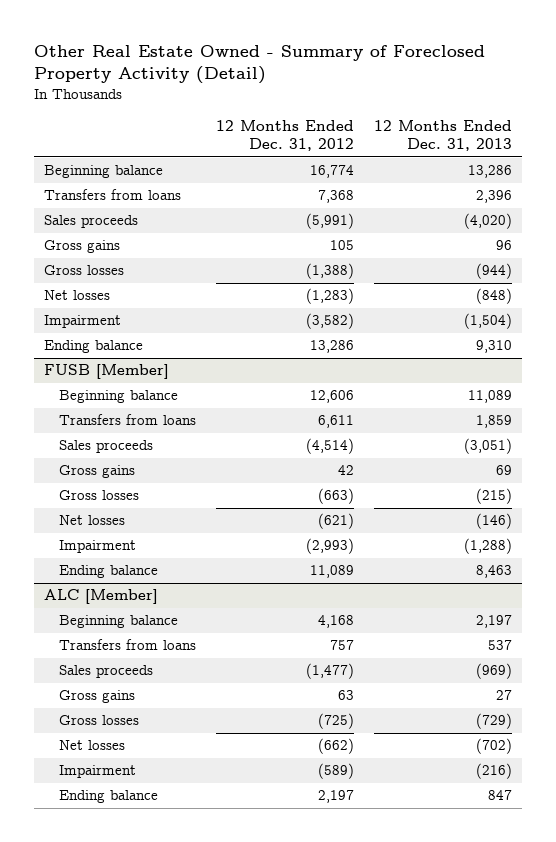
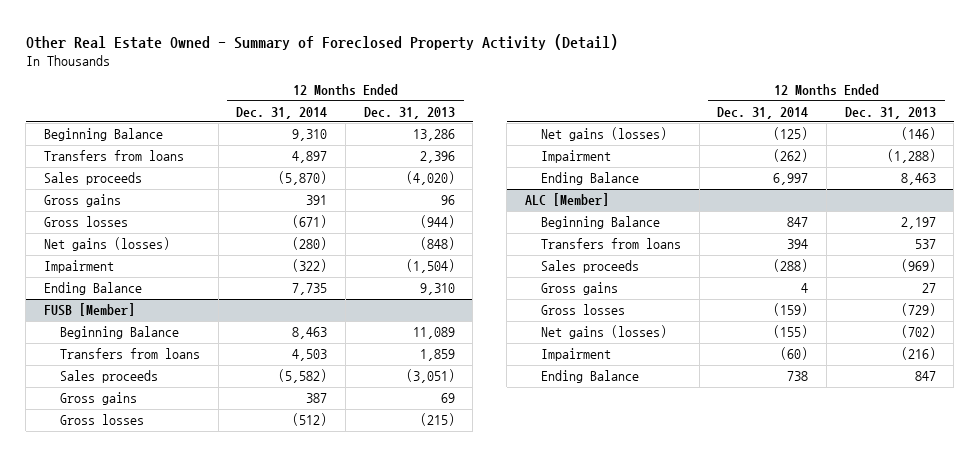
- | 12 Months Ended Dec. 31, 2012 | 12 Months Ended Dec. 31, 2013
+ | 12 Months Ended Dec. 31, 2014 | 12 Months Ended Dec. 31, 2013
- Beginning balance | 16,774 | 13,286
+ Beginning Balance | 9,310 | 13,286
- Net losses | (1,283) | (848)
+ Net gains (losses) | (280) | (848)
- Ending balance | 13,286 | 9,310
+ Ending Balance | 7,735 | 9,310
@ FUSB [Member]
- Beginning balance | 12,606 | 11,089
+ Beginning Balance | 8,463 | 11,089
- Net losses | (621) | (146)
+ Net gains (losses) | (125) | (146)
- Ending balance | 11,089 | 8,463
+ Ending Balance | 6,997 | 8,463
@ ALC [Member]
- Beginning balance | 4,168 | 2,197
+ Beginning Balance | 847 | 2,197
- Net losses | (662) | (702)
+ Net gains (losses) | (155) | (702)
- Ending balance | 2,197 | 847
+ Ending Balance | 738 | 847

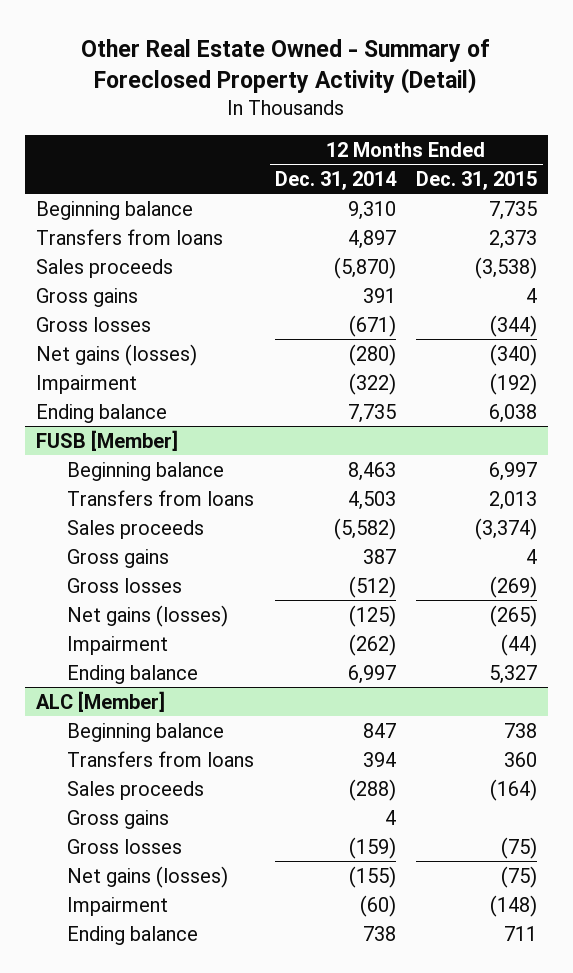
- | 12 Months Ended Dec. 31, 2014 | 12 Months Ended Dec. 31, 2013
+ | 12 Months Ended Dec. 31, 2014 | 12 Months Ended Dec. 31, 2015
- Beginning Balance | 9,310 | 13,286
+ Beginning balance | 9,310 | 7,735
- Ending Balance | 7,735 | 9,310
+ Ending balance | 7,735 | 6,038
@ FUSB [Member]
- Beginning Balance | 8,463 | 11,089
+ Beginning balance | 8,463 | 6,997
- Ending Balance | 6,997 | 8,463
+ Ending balance | 6,997 | 5,327
@ ALC [Member]
- Beginning Balance | 847 | 2,197
+ Beginning balance | 847 | 738
- Ending Balance | 738 | 847
+ Ending balance | 738 | 711

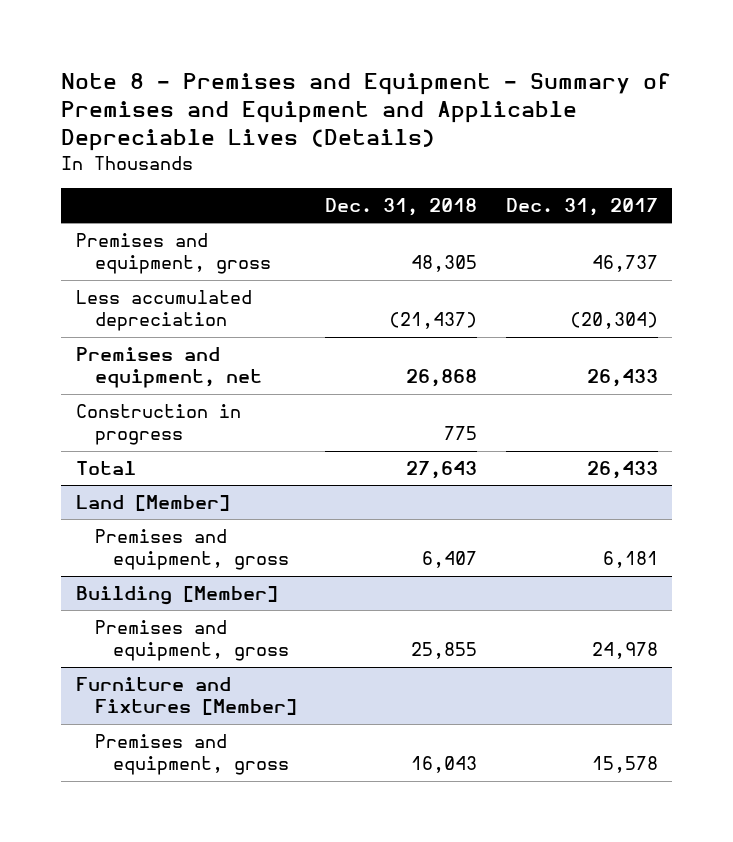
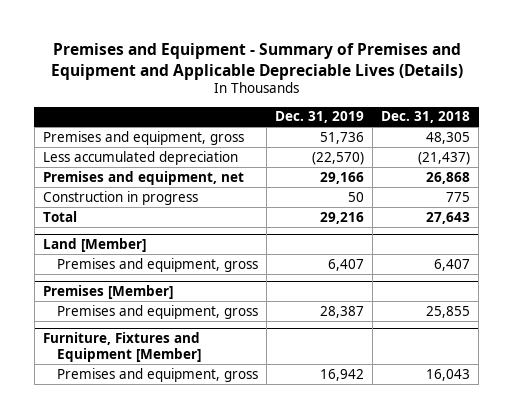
- Note 8 - Premises and Equipment - Summary of Premises and Equipment and Applicable Depreciable Lives (Details)
+ Premises and Equipment - Summary of Premises and Equipment and Applicable Depreciable Lives (Details)
- | Dec. 31, 2018 | Dec. 31, 2017
+ | Dec. 31, 2019 | Dec. 31, 2018
- Building [Member]
+ Premises [Member]
- Furniture and Fixtures [Member]
+ Furniture, Fixtures and Equipment [Member]

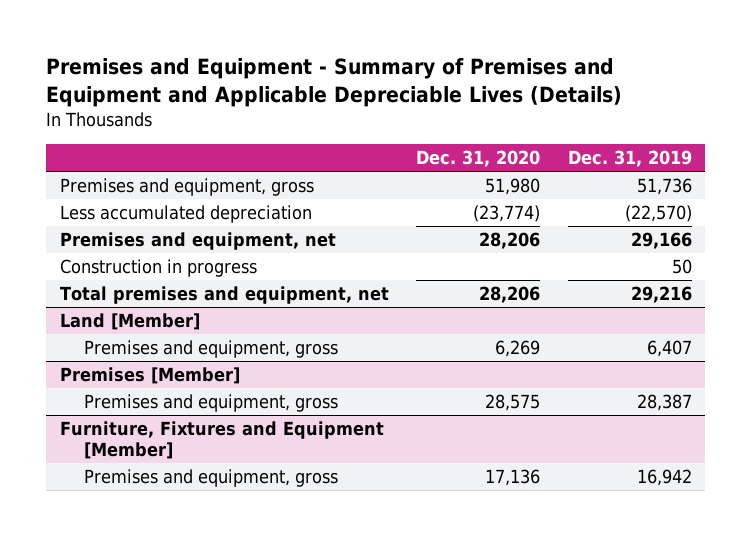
- | Dec. 31, 2019 | Dec. 31, 2018
+ | Dec. 31, 2020 | Dec. 31, 2019
- Total | 29,216 | 27,643
+ Total premises and equipment, net | 28,206 | 29,216

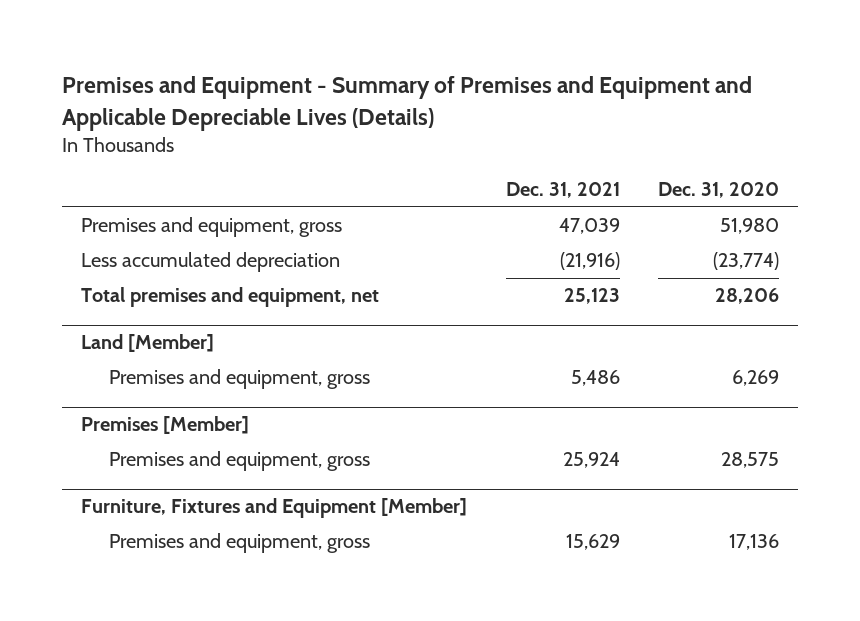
- | Dec. 31, 2020 | Dec. 31, 2019
+ | Dec. 31, 2021 | Dec. 31, 2020
- Premises and equipment, net | 28,206 | 29,166
- Construction in progress | | 50

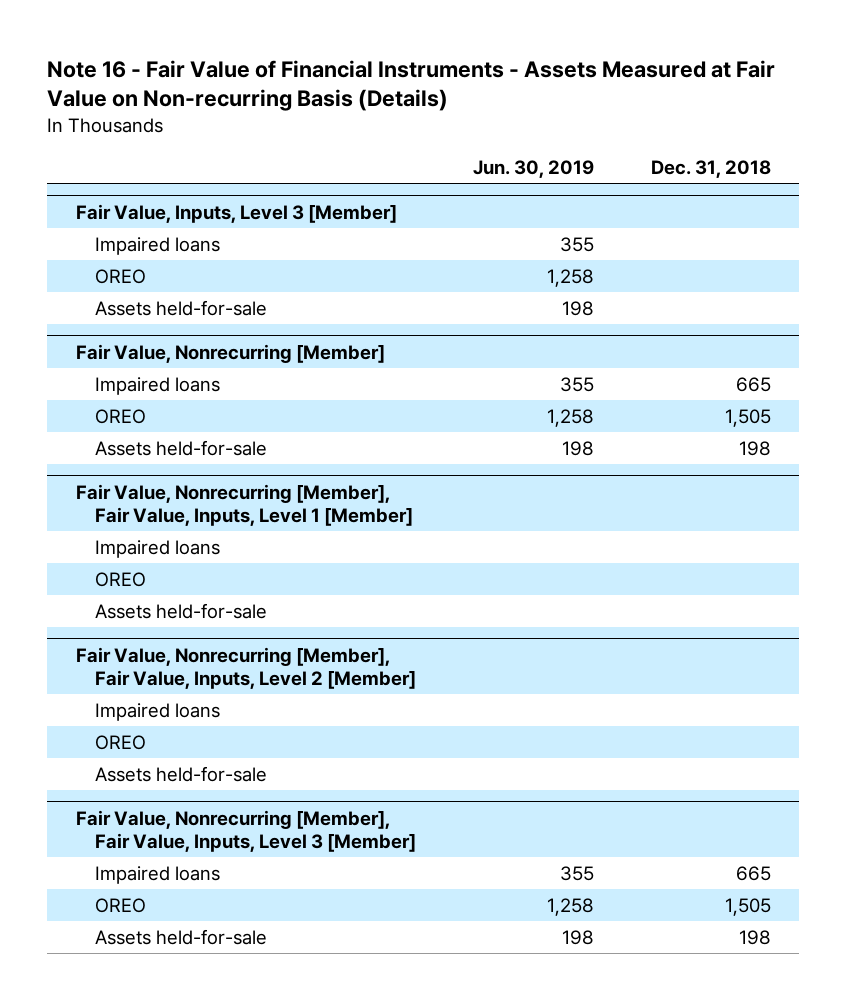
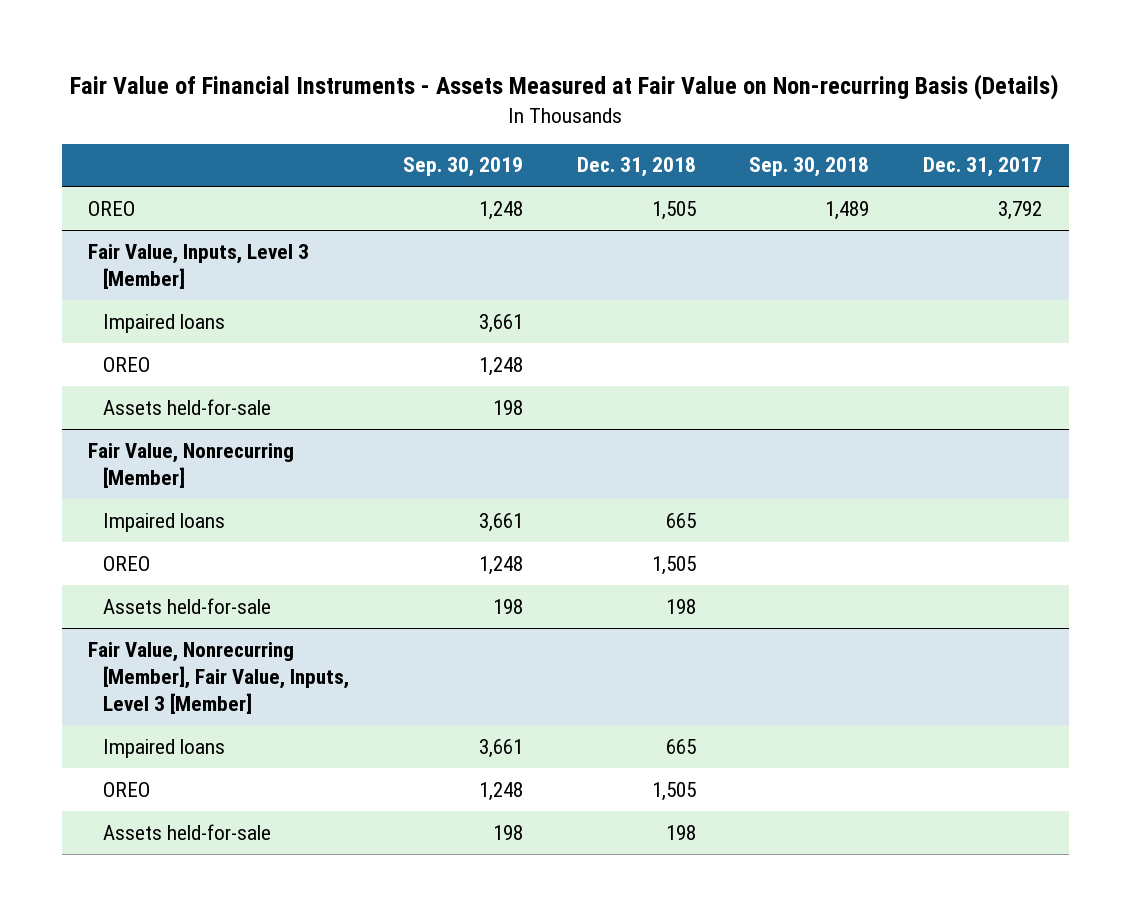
- Note 16 - Fair Value of Financial Instruments - Assets Measured at Fair Value on Non-recurring Basis (Details)
+ Fair Value of Financial Instruments - Assets Measured at Fair Value on Non-recurring Basis (Details)
- | Jun. 30, 2019 | Dec. 31, 2018
+ | Sep. 30, 2019 | Dec. 31, 2018 | Sep. 30, 2018 | Dec. 31, 2017
+ OREO | 1,248 | 1,505 | 1,489 | 3,792
- Fair Value, Nonrecurring [Member], Fair Value, Inputs, Level 1 [Member]
- Impaired loans
- OREO
- Assets held-for-sale
- Fair Value, Nonrecurring [Member], Fair Value, Inputs, Level 2 [Member]
- Impaired loans
- OREO
- Assets held-for-sale

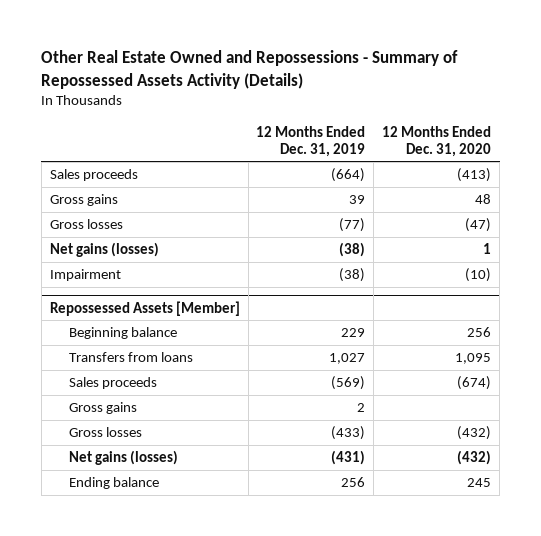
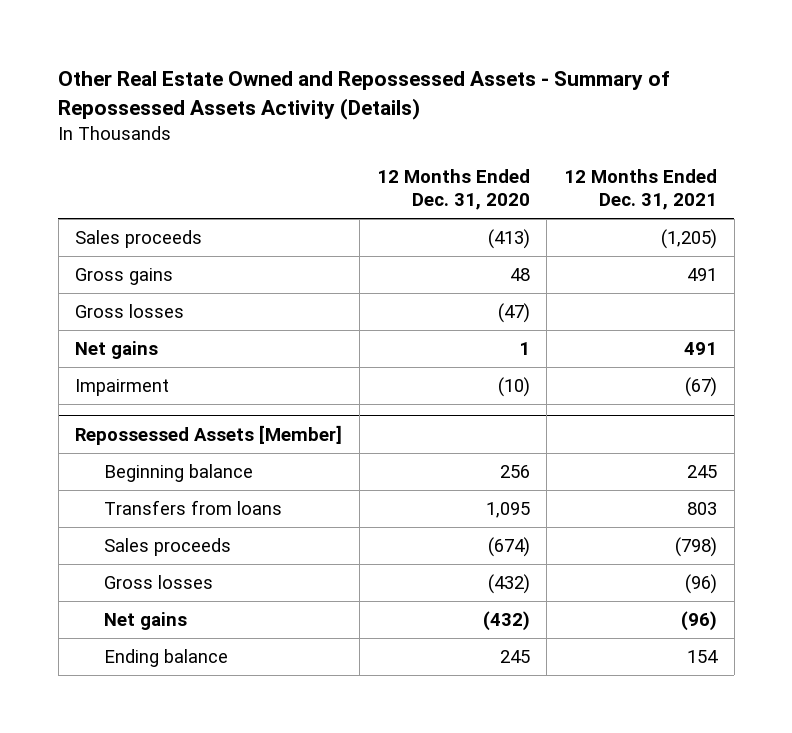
- Other Real Estate Owned and Repossessions - Summary of Repossessed Assets Activity (Details)
+ Other Real Estate Owned and Repossessed Assets - Summary of Repossessed Assets Activity (Details)
- | 12 Months Ended Dec. 31, 2019 | 12 Months Ended Dec. 31, 2020
+ | 12 Months Ended Dec. 31, 2020 | 12 Months Ended Dec. 31, 2021
- Net gains (losses) | (38) | 1
+ Net gains | 1 | 491
@ Repossessed Assets [Member]
- Gross gains | 2 |
- Net gains (losses) | (431) | (432)
+ Net gains | (432) | (96)

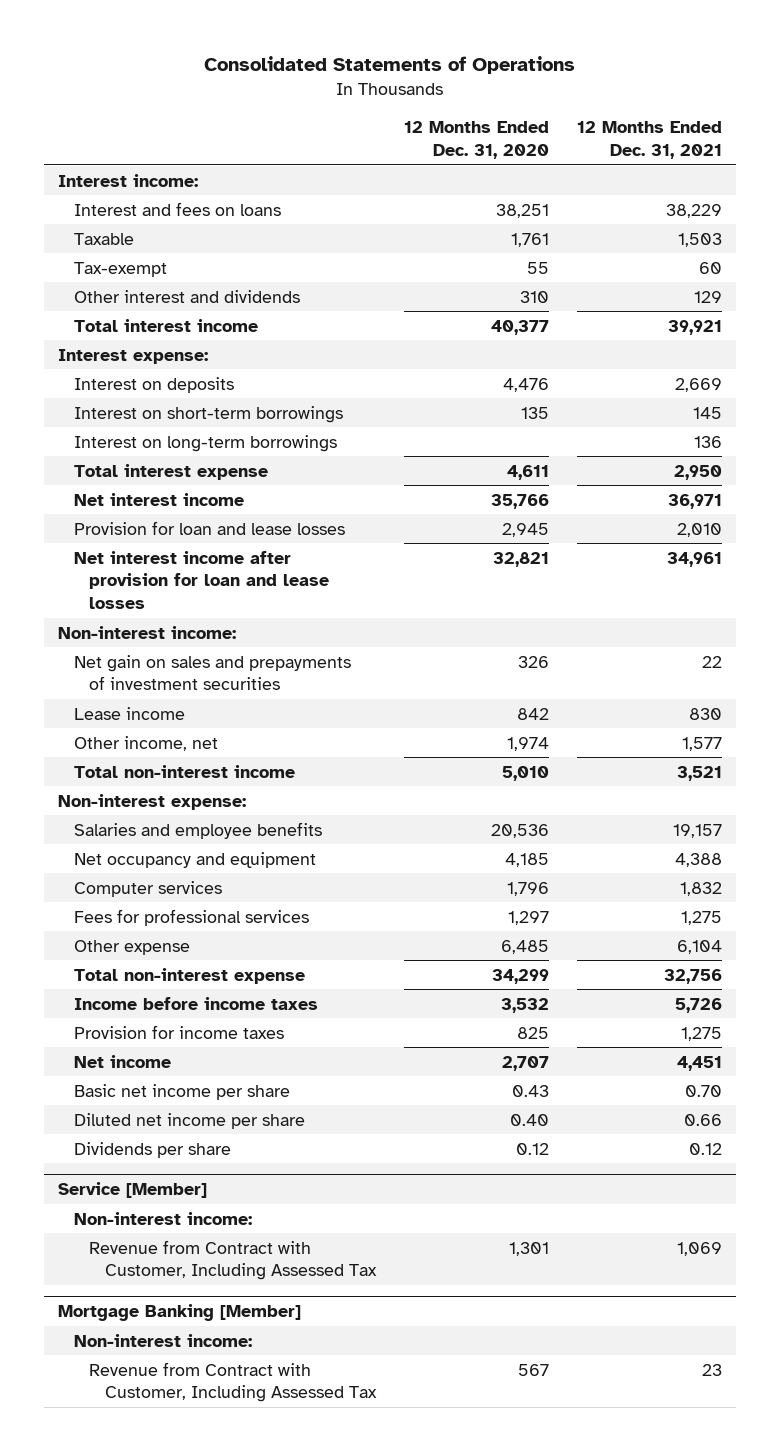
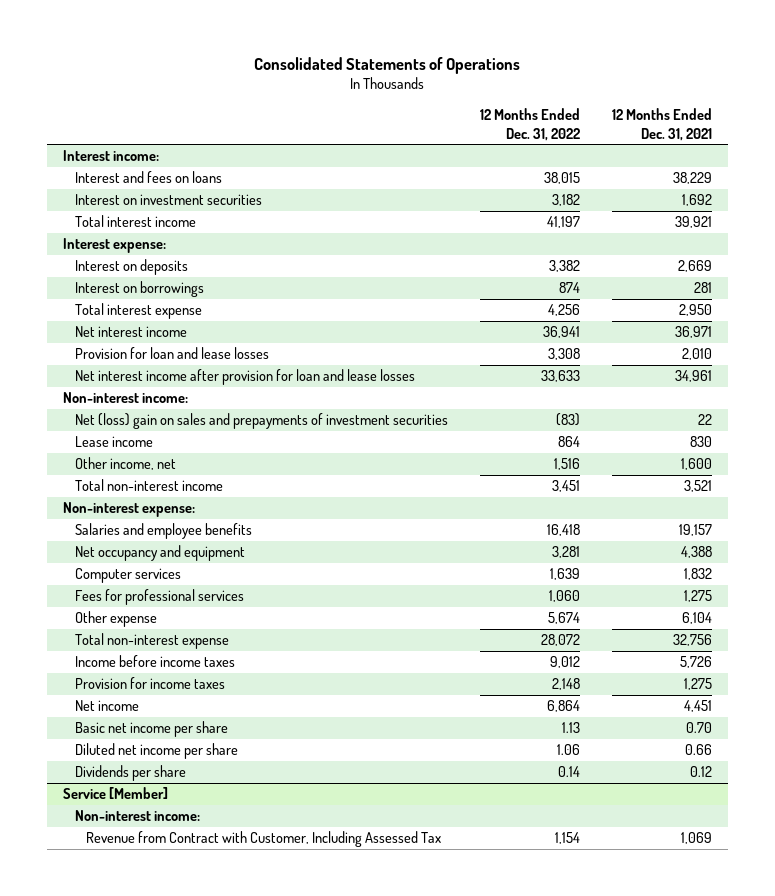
- | 12 Months Ended Dec. 31, 2020 | 12 Months Ended Dec. 31, 2021
+ | 12 Months Ended Dec. 31, 2022 | 12 Months Ended Dec. 31, 2021
- Taxable | 1,761 | 1,503
- Tax-exempt | 55 | 60
- Other interest and dividends | 310 | 129
+ Interest on investment securities | 3,182 | 1,692
- Interest on short-term borrowings | 135 | 145
- Interest on long-term borrowings | | 136
+ Interest on borrowings | 874 | 281
- Net gain on sales and prepayments of investment securities | 326 | 22
+ Net (loss) gain on sales and prepayments of investment securities | (83) | 22
- Other income, net | 1,974 | 1,577
+ Other income, net | 1,516 | 1,600
- Mortgage Banking [Member]
- Non-interest income:
- Revenue from Contract with Customer, Including Assessed Tax | 567 | 23

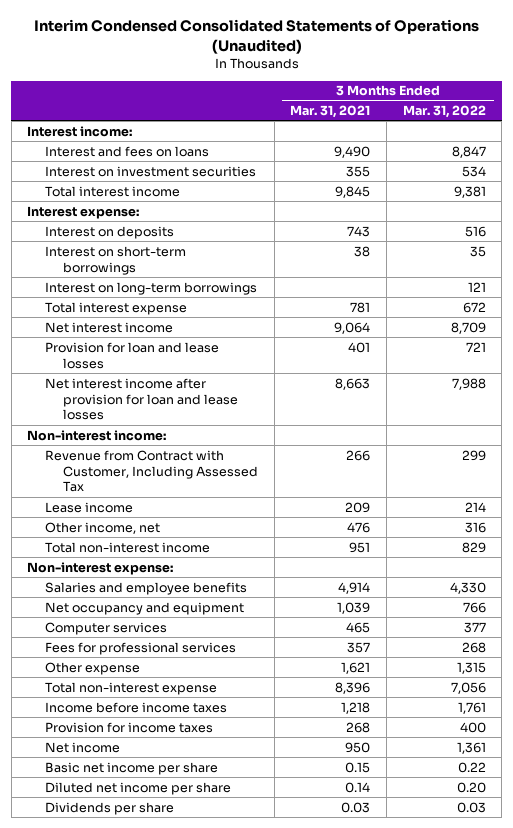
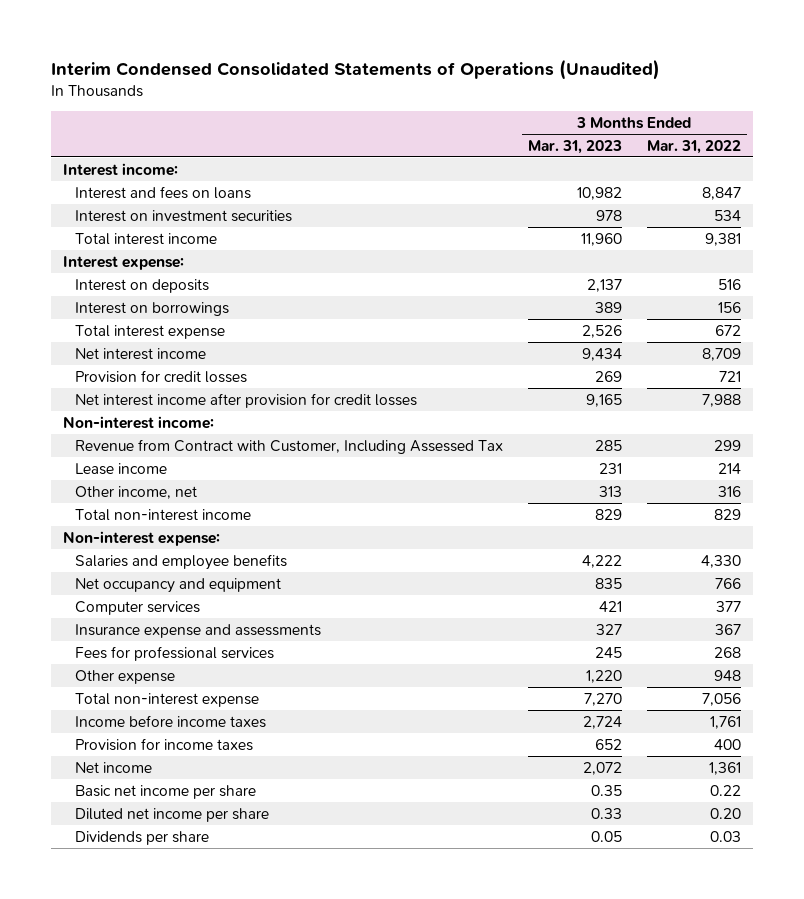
- | 3 Months Ended Mar. 31, 2021 | 3 Months Ended Mar. 31, 2022
+ | 3 Months Ended Mar. 31, 2023 | 3 Months Ended Mar. 31, 2022
- Interest on short-term borrowings | 38 | 35
- Interest on long-term borrowings | | 121
+ Interest on borrowings | 389 | 156
- Provision for loan and lease losses | 401 | 721
- Net interest income after provision for loan and lease losses | 8,663 | 7,988
+ Provision for credit losses | 269 | 721
+ Net interest income after provision for credit losses | 9,165 | 7,988
+ Insurance expense and assessments | 327 | 367
- Other expense | 1,621 | 1,315
+ Other expense | 1,220 | 948

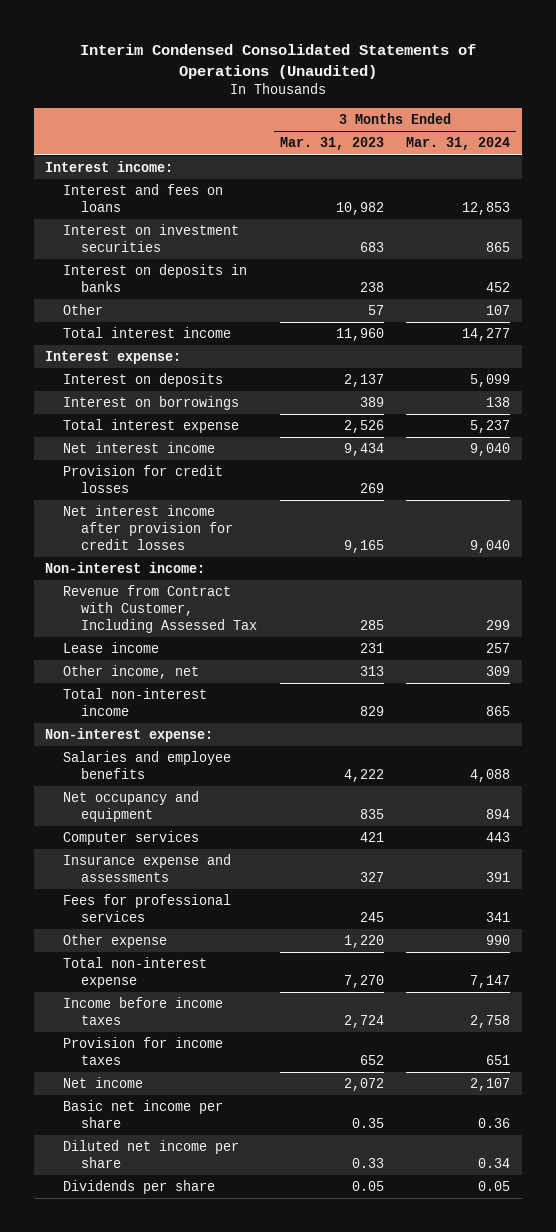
- | 3 Months Ended Mar. 31, 2023 | 3 Months Ended Mar. 31, 2022
+ | 3 Months Ended Mar. 31, 2023 | 3 Months Ended Mar. 31, 2024
- Interest on investment securities | 978 | 534
+ Interest on investment securities | 683 | 865
+ Interest on deposits in banks | 238 | 452
+ Other | 57 | 107

